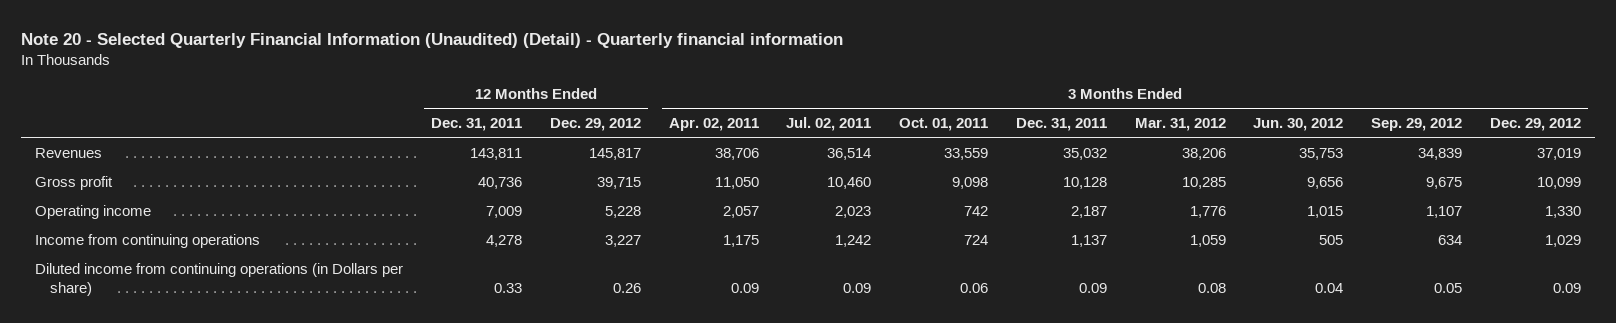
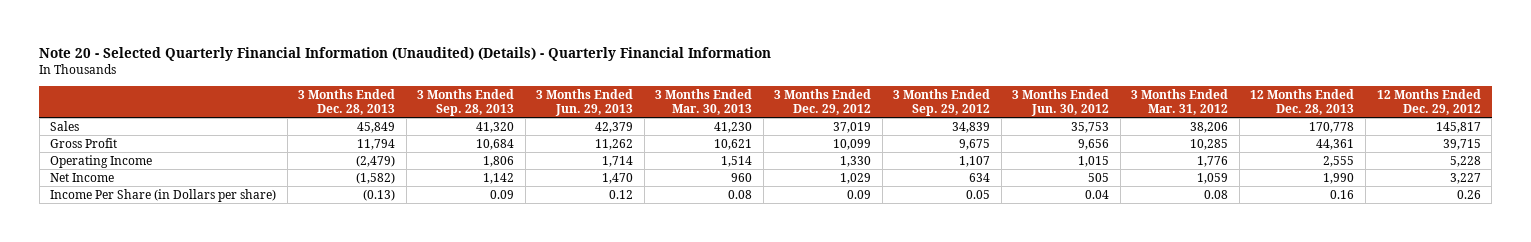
- Note 20 - Selected Quarterly Financial Information (Unaudited) (Detail) - Quarterly financial information
+ Note 20 - Selected Quarterly Financial Information (Unaudited) (Details) - Quarterly Financial Information
- | 12 Months Ended Dec. 31, 2011 | 12 Months Ended Dec. 29, 2012 | 3 Months Ended Apr. 02, 2011 | 3 Months Ended Jul. 02, 2011 | 3 Months Ended Oct. 01, 2011 | 3 Months Ended Dec. 31, 2011 | 3 Months Ended Mar. 31, 2012 | 3 Months Ended Jun. 30, 2012 | 3 Months Ended Sep. 29, 2012 | 3 Months Ended Dec. 29, 2012
+ | 3 Months Ended Dec. 28, 2013 | 3 Months Ended Sep. 28, 2013 | 3 Months Ended Jun. 29, 2013 | 3 Months Ended Mar. 30, 2013 | 3 Months Ended Dec. 29, 2012 | 3 Months Ended Sep. 29, 2012 | 3 Months Ended Jun. 30, 2012 | 3 Months Ended Mar. 31, 2012 | 12 Months Ended Dec. 28, 2013 | 12 Months Ended Dec. 29, 2012
- Revenues | 143,811 | 145,817 | 38,706 | 36,514 | 33,559 | 35,032 | 38,206 | 35,753 | 34,839 | 37,019
- Gross profit | 40,736 | 39,715 | 11,050 | 10,460 | 9,098 | 10,128 | 10,285 | 9,656 | 9,675 | 10,099
- Operating income | 7,009 | 5,228 | 2,057 | 2,023 | 742 | 2,187 | 1,776 | 1,015 | 1,107 | 1,330
- Income from continuing operations | 4,278 | 3,227 | 1,175 | 1,242 | 724 | 1,137 | 1,059 | 505 | 634 | 1,029
- Diluted income from continuing operations (in Dollars per share) | 0.33 | 0.26 | 0.09 | 0.09 | 0.06 | 0.09 | 0.08 | 0.04 | 0.05 | 0.09
+ Sales | 45,849 | 41,320 | 42,379 | 41,230 | 37,019 | 34,839 | 35,753 | 38,206 | 170,778 | 145,817
+ Gross Profit | 11,794 | 10,684 | 11,262 | 10,621 | 10,099 | 9,675 | 9,656 | 10,285 | 44,361 | 39,715
+ Operating Income | (2,479) | 1,806 | 1,714 | 1,514 | 1,330 | 1,107 | 1,015 | 1,776 | 2,555 | 5,228
+ Net Income | (1,582) | 1,142 | 1,470 | 960 | 1,029 | 634 | 505 | 1,059 | 1,990 | 3,227
+ Income Per Share (in Dollars per share) | (0.13) | 0.09 | 0.12 | 0.08 | 0.09 | 0.05 | 0.04 | 0.08 | 0.16 | 0.26

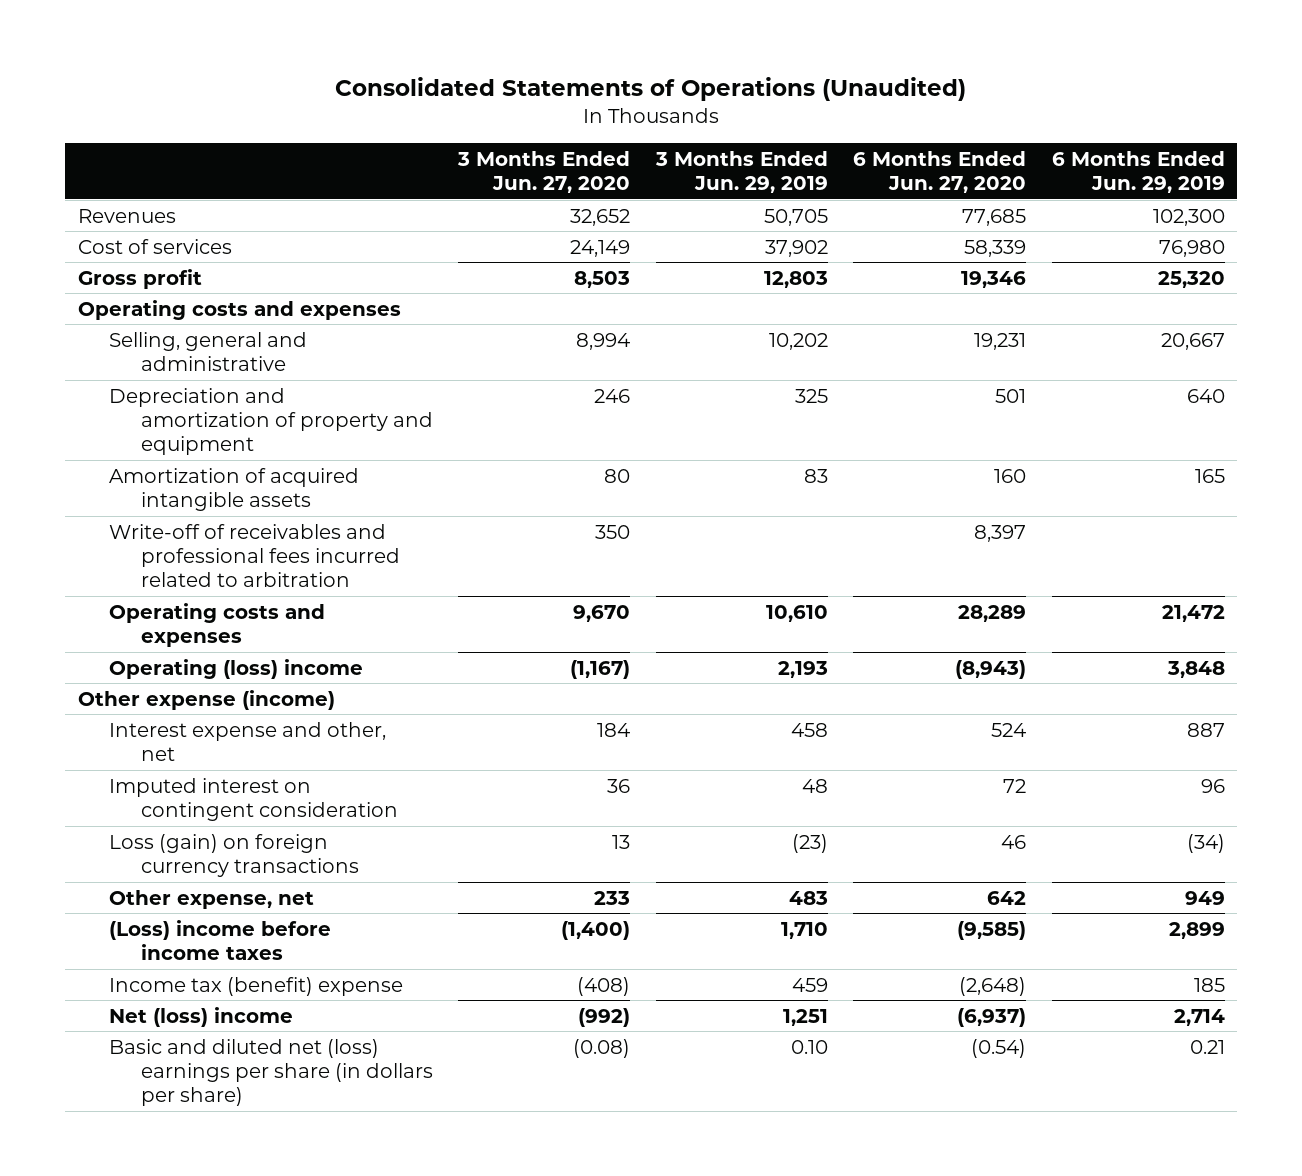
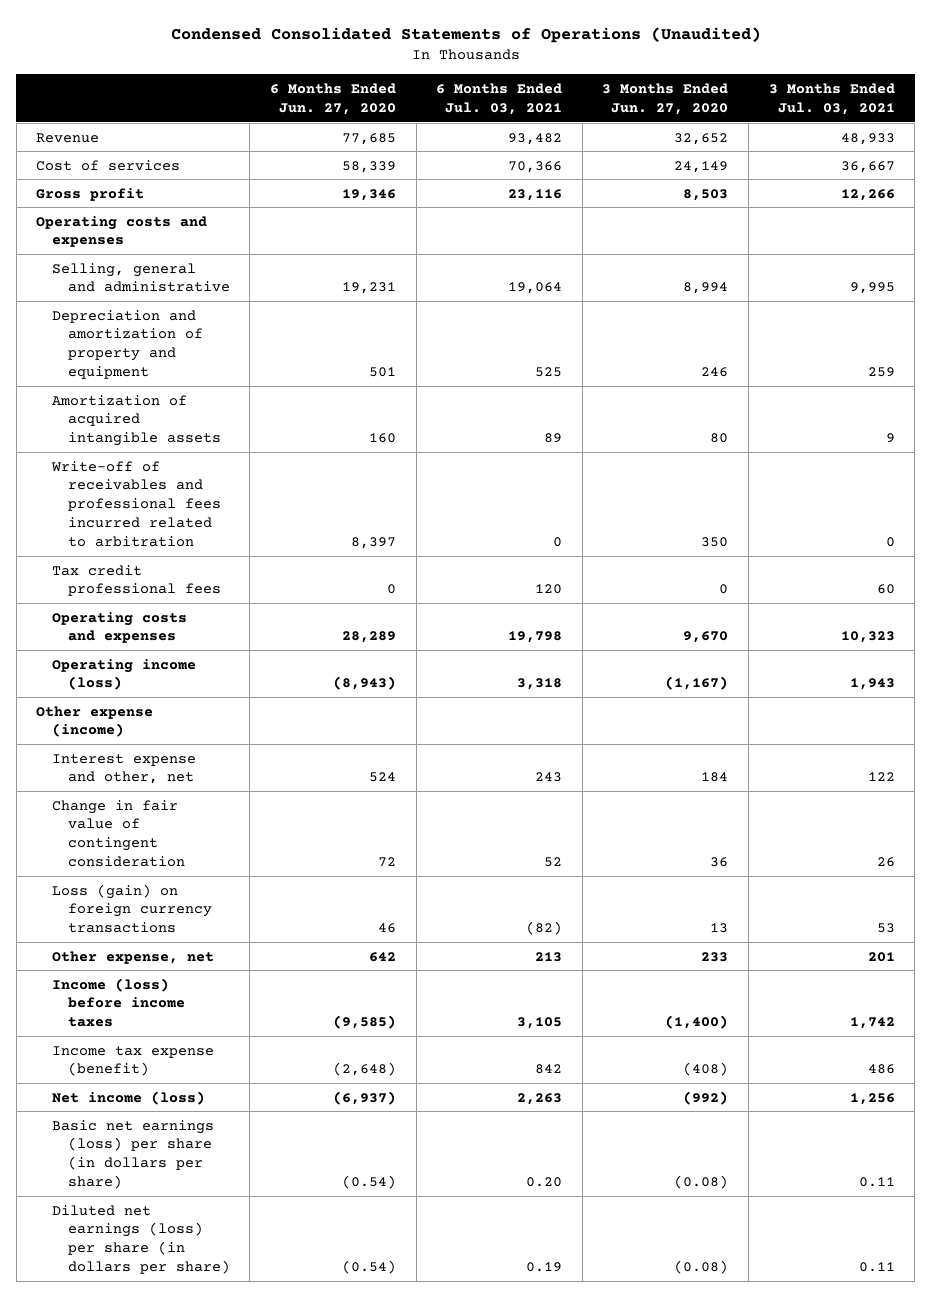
- Consolidated Statements of Operations (Unaudited)
+ Condensed Consolidated Statements of Operations (Unaudited)
- | 3 Months Ended Jun. 27, 2020 | 3 Months Ended Jun. 29, 2019 | 6 Months Ended Jun. 27, 2020 | 6 Months Ended Jun. 29, 2019
+ | 6 Months Ended Jun. 27, 2020 | 6 Months Ended Jul. 03, 2021 | 3 Months Ended Jun. 27, 2020 | 3 Months Ended Jul. 03, 2021
- Revenues | 32,652 | 50,705 | 77,685 | 102,300
+ Revenue | 77,685 | 93,482 | 32,652 | 48,933
+ Tax credit professional fees | 0 | 120 | 0 | 60
- Operating (loss) income | (1,167) | 2,193 | (8,943) | 3,848
+ Operating income (loss) | (8,943) | 3,318 | (1,167) | 1,943
- Imputed interest on contingent consideration | 36 | 48 | 72 | 96
+ Change in fair value of contingent consideration | 72 | 52 | 36 | 26
- (Loss) income before income taxes | (1,400) | 1,710 | (9,585) | 2,899
- Income tax (benefit) expense | (408) | 459 | (2,648) | 185
- Net (loss) income | (992) | 1,251 | (6,937) | 2,714
- Basic and diluted net (loss) earnings per share (in dollars per share) | (0.08) | 0.10 | (0.54) | 0.21
+ Income (loss) before income taxes | (9,585) | 3,105 | (1,400) | 1,742
+ Income tax expense (benefit) | (2,648) | 842 | (408) | 486
+ Net income (loss) | (6,937) | 2,263 | (992) | 1,256
+ Basic net earnings (loss) per share (in dollars per share) | (0.54) | 0.20 | (0.08) | 0.11
+ Diluted net earnings (loss) per share (in dollars per share) | (0.54) | 0.19 | (0.08) | 0.11

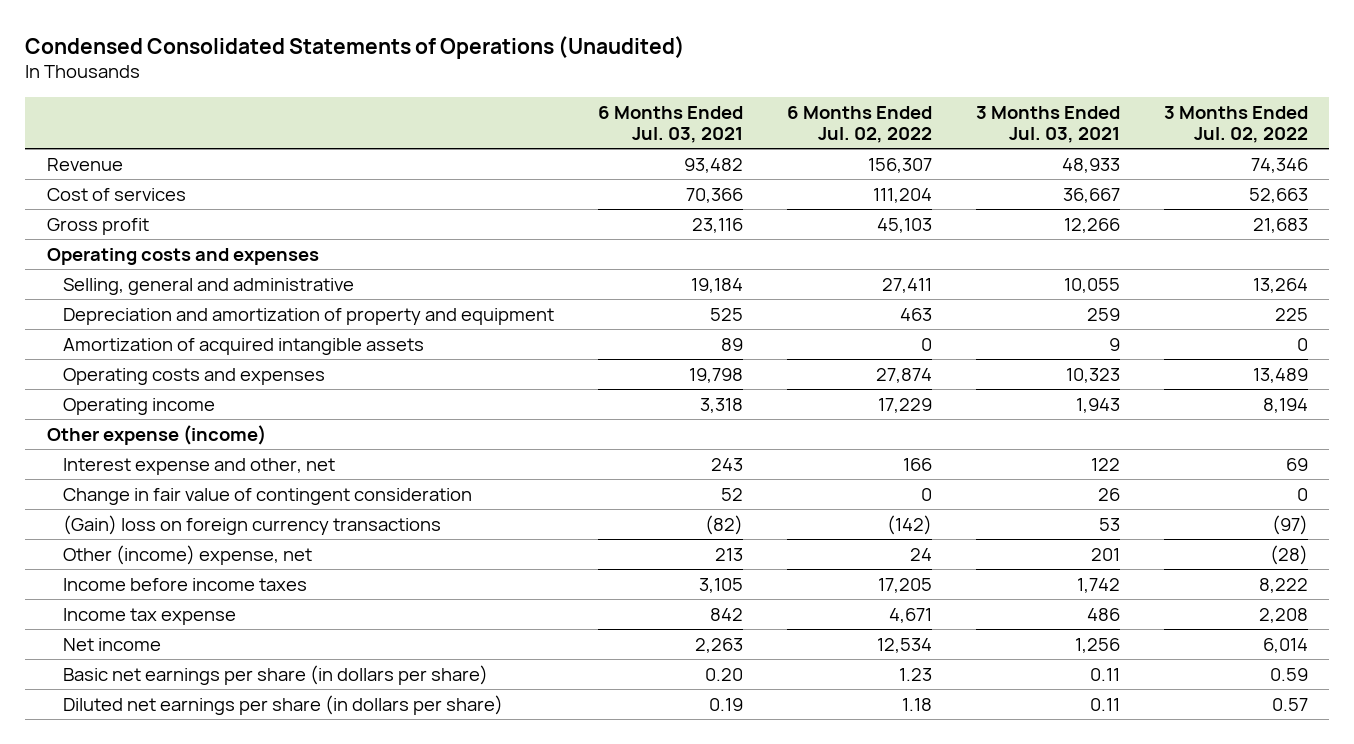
- | 6 Months Ended Jun. 27, 2020 | 6 Months Ended Jul. 03, 2021 | 3 Months Ended Jun. 27, 2020 | 3 Months Ended Jul. 03, 2021
+ | 6 Months Ended Jul. 03, 2021 | 6 Months Ended Jul. 02, 2022 | 3 Months Ended Jul. 03, 2021 | 3 Months Ended Jul. 02, 2022
- Selling, general and administrative | 19,231 | 19,064 | 8,994 | 9,995
+ Selling, general and administrative | 19,184 | 27,411 | 10,055 | 13,264
- Write-off of receivables and professional fees incurred related to arbitration | 8,397 | 0 | 350 | 0
- Tax credit professional fees | 0 | 120 | 0 | 60
- Operating income (loss) | (8,943) | 3,318 | (1,167) | 1,943
+ Operating income | 3,318 | 17,229 | 1,943 | 8,194
- Loss (gain) on foreign currency transactions | 46 | (82) | 13 | 53
- Other expense, net | 642 | 213 | 233 | 201
- Income (loss) before income taxes | (9,585) | 3,105 | (1,400) | 1,742
- Income tax expense (benefit) | (2,648) | 842 | (408) | 486
- Net income (loss) | (6,937) | 2,263 | (992) | 1,256
- Basic net earnings (loss) per share (in dollars per share) | (0.54) | 0.20 | (0.08) | 0.11
- Diluted net earnings (loss) per share (in dollars per share) | (0.54) | 0.19 | (0.08) | 0.11
+ (Gain) loss on foreign currency transactions | (82) | (142) | 53 | (97)
+ Other (income) expense, net | 213 | 24 | 201 | (28)
+ Income before income taxes | 3,105 | 17,205 | 1,742 | 8,222
+ Income tax expense | 842 | 4,671 | 486 | 2,208
+ Net income | 2,263 | 12,534 | 1,256 | 6,014
+ Basic net earnings per share (in dollars per share) | 0.20 | 1.23 | 0.11 | 0.59
+ Diluted net earnings per share (in dollars per share) | 0.19 | 1.18 | 0.11 | 0.57

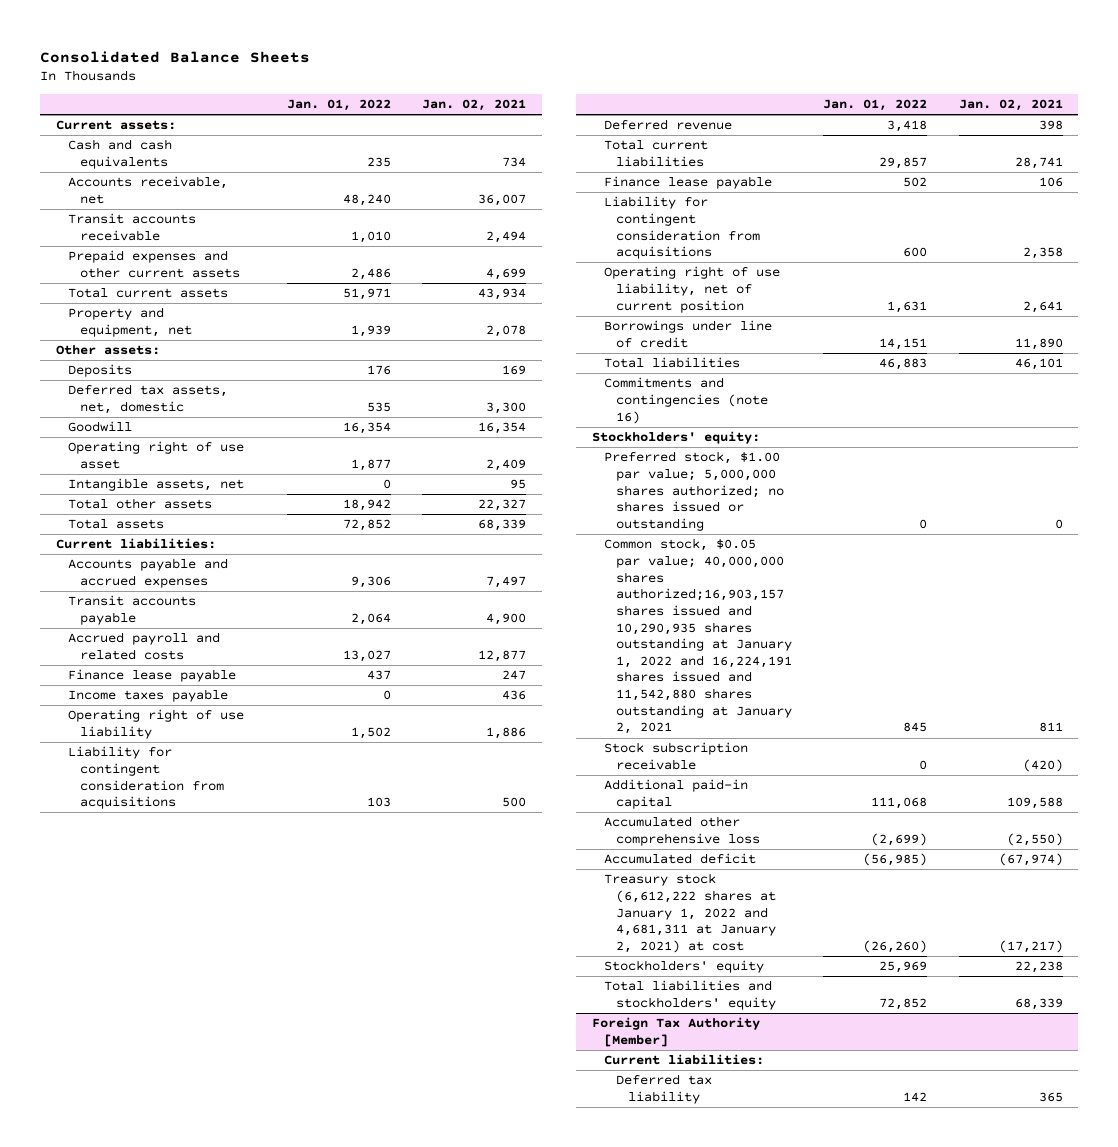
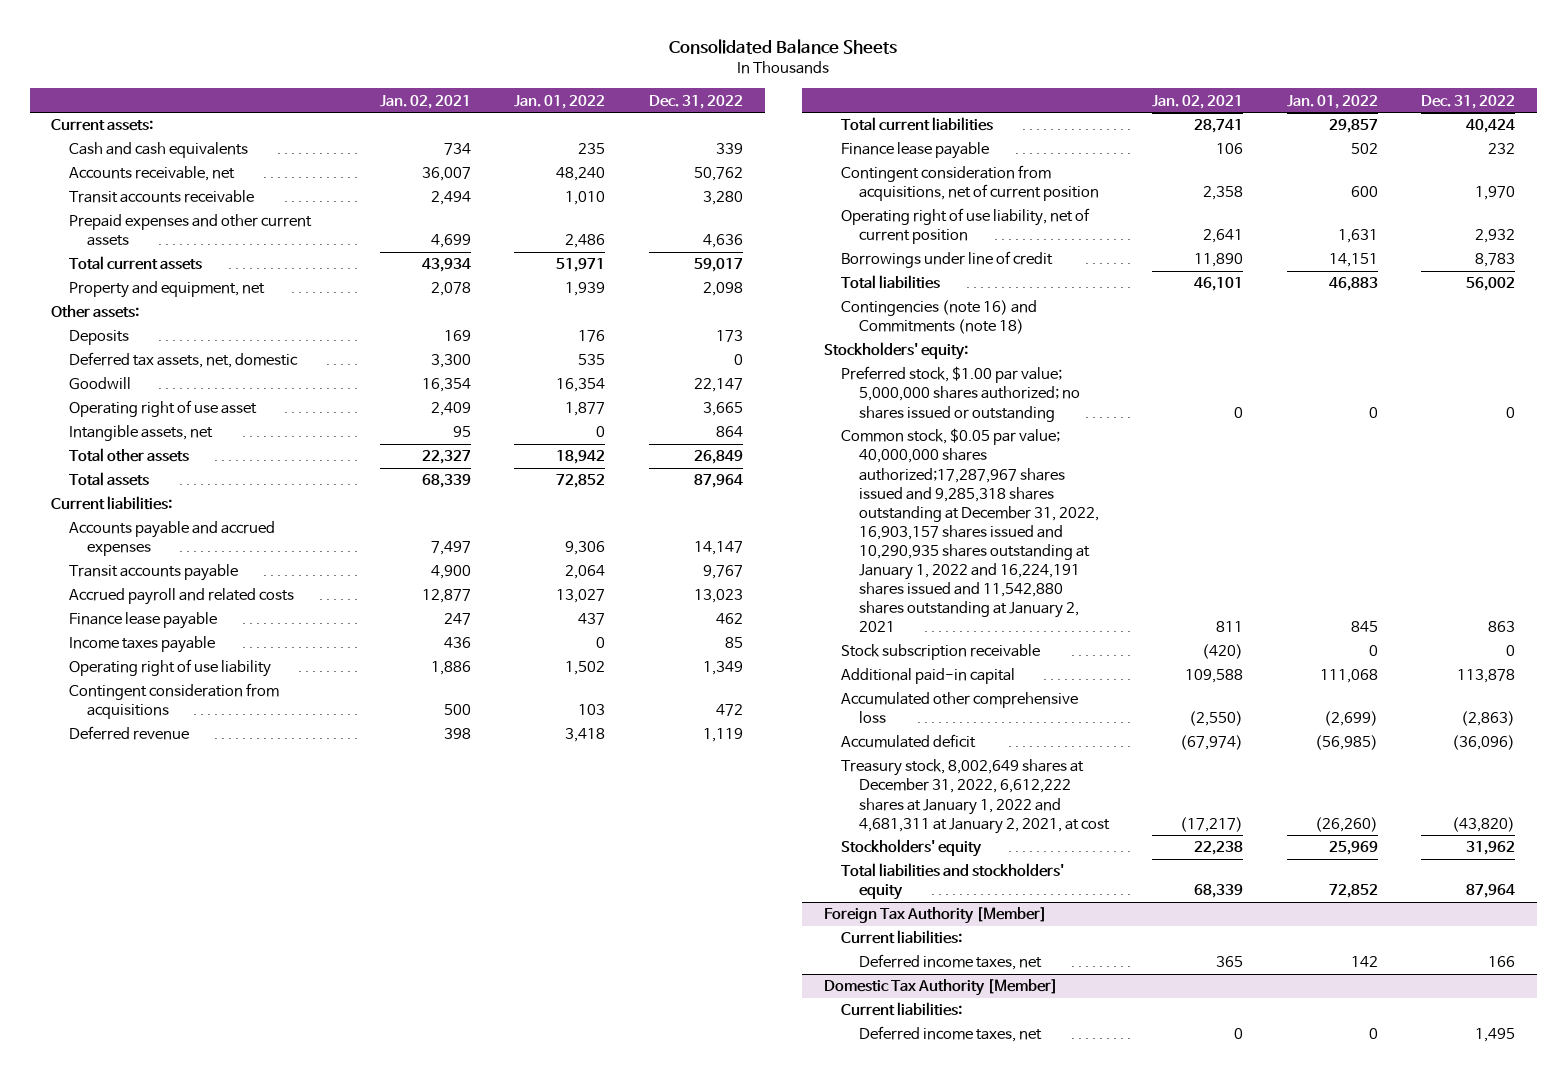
- | Jan. 01, 2022 | Jan. 02, 2021
+ | Jan. 02, 2021 | Jan. 01, 2022 | Dec. 31, 2022
- Liability for contingent consideration from acquisitions | 103 | 500
+ Contingent consideration from acquisitions | 500 | 103 | 472
- Liability for contingent consideration from acquisitions | 600 | 2,358
+ Contingent consideration from acquisitions, net of current position | 2,358 | 600 | 1,970
- Commitments and contingencies (note 16)
+ Contingencies (note 16) and Commitments (note 18)
- Common stock, $0.05 par value; 40,000,000 shares authorized;16,903,157 shares issued and 10,290,935 shares outstanding at January 1, 2022 and 16,224,191 shares issued and 11,542,880 shares outstanding at January 2, 2021 | 845 | 811
+ Common stock, $0.05 par value; 40,000,000 shares authorized;17,287,967 shares issued and 9,285,318 shares outstanding at December 31, 2022, 16,903,157 shares issued and 10,290,935 shares outstanding at January 1, 2022 and 16,224,191 shares issued and 11,542,880 shares outstanding at January 2, 2021 | 811 | 845 | 863
- Treasury stock (6,612,222 shares at January 1, 2022 and 4,681,311 at January 2, 2021) at cost | (26,260) | (17,217)
+ Treasury stock, 8,002,649 shares at December 31, 2022, 6,612,222 shares at January 1, 2022 and 4,681,311 at January 2, 2021, at cost | (17,217) | (26,260) | (43,820)
@ Foreign Tax Authority [Member]
- Deferred tax liability | 142 | 365
+ Deferred income taxes, net | 365 | 142 | 166
+ Domestic Tax Authority [Member]
+ Current liabilities:
+ Deferred income taxes, net | 0 | 0 | 1,495

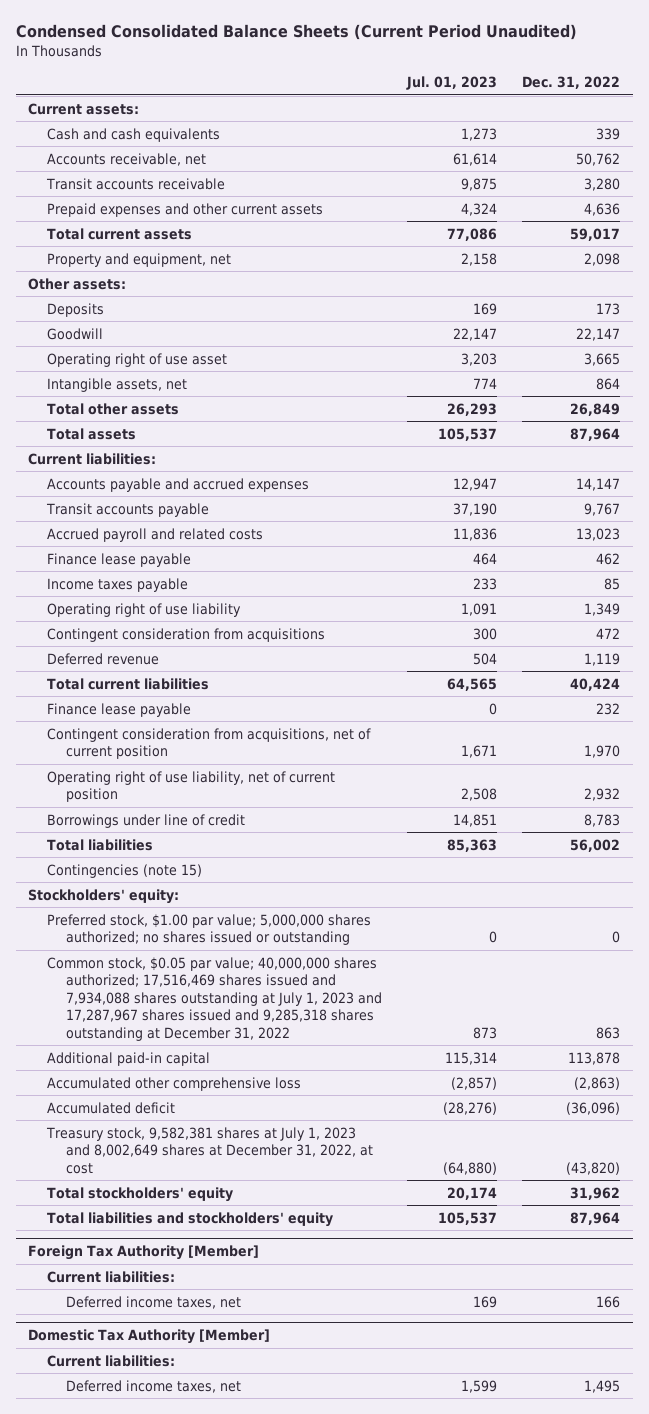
- Consolidated Balance Sheets
+ Condensed Consolidated Balance Sheets (Current Period Unaudited)
- | Jan. 02, 2021 | Jan. 01, 2022 | Dec. 31, 2022
+ | Jul. 01, 2023 | Dec. 31, 2022
- Deferred tax assets, net, domestic | 3,300 | 535 | 0
- Contingencies (note 16) and Commitments (note 18)
+ Contingencies (note 15)
- Common stock, $0.05 par value; 40,000,000 shares authorized;17,287,967 shares issued and 9,285,318 shares outstanding at December 31, 2022, 16,903,157 shares issued and 10,290,935 shares outstanding at January 1, 2022 and 16,224,191 shares issued and 11,542,880 shares outstanding at January 2, 2021 | 811 | 845 | 863
- Stock subscription receivable | (420) | 0 | 0
+ Common stock, $0.05 par value; 40,000,000 shares authorized; 17,516,469 shares issued and 7,934,088 shares outstanding at July 1, 2023 and 17,287,967 shares issued and 9,285,318 shares outstanding at December 31, 2022 | 873 | 863
- Treasury stock, 8,002,649 shares at December 31, 2022, 6,612,222 shares at January 1, 2022 and 4,681,311 at January 2, 2021, at cost | (17,217) | (26,260) | (43,820)
- Stockholders' equity | 22,238 | 25,969 | 31,962
+ Treasury stock, 9,582,381 shares at July 1, 2023 and 8,002,649 shares at December 31, 2022, at cost | (64,880) | (43,820)
+ Total stockholders' equity | 20,174 | 31,962

